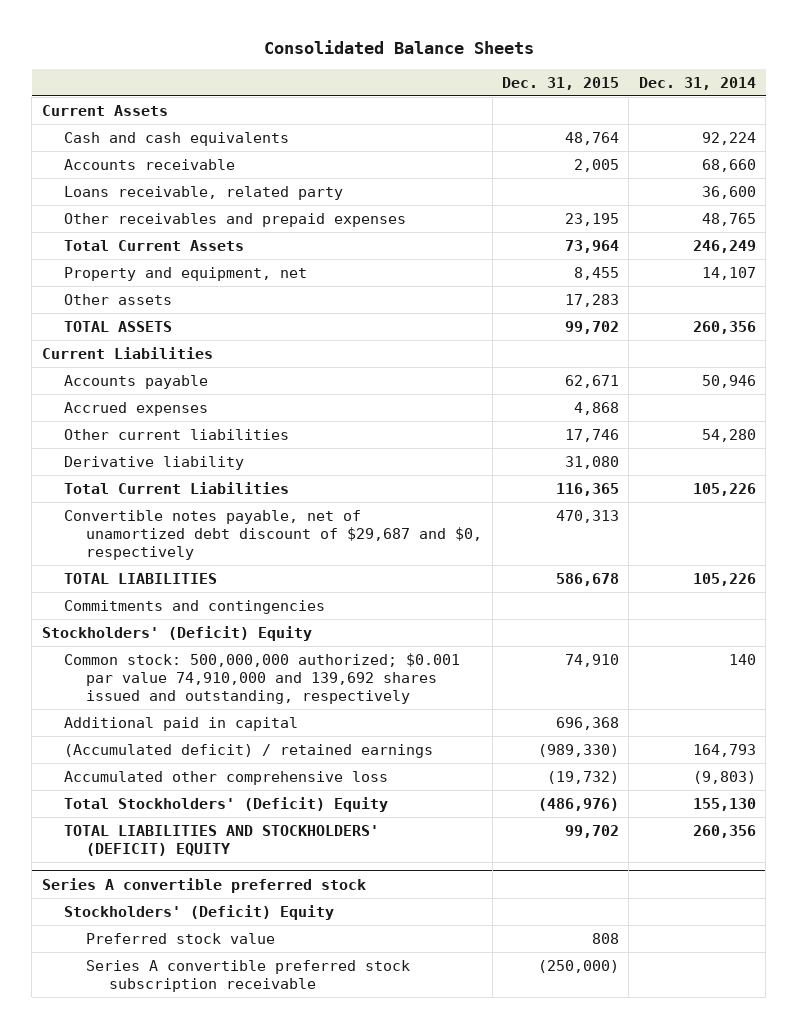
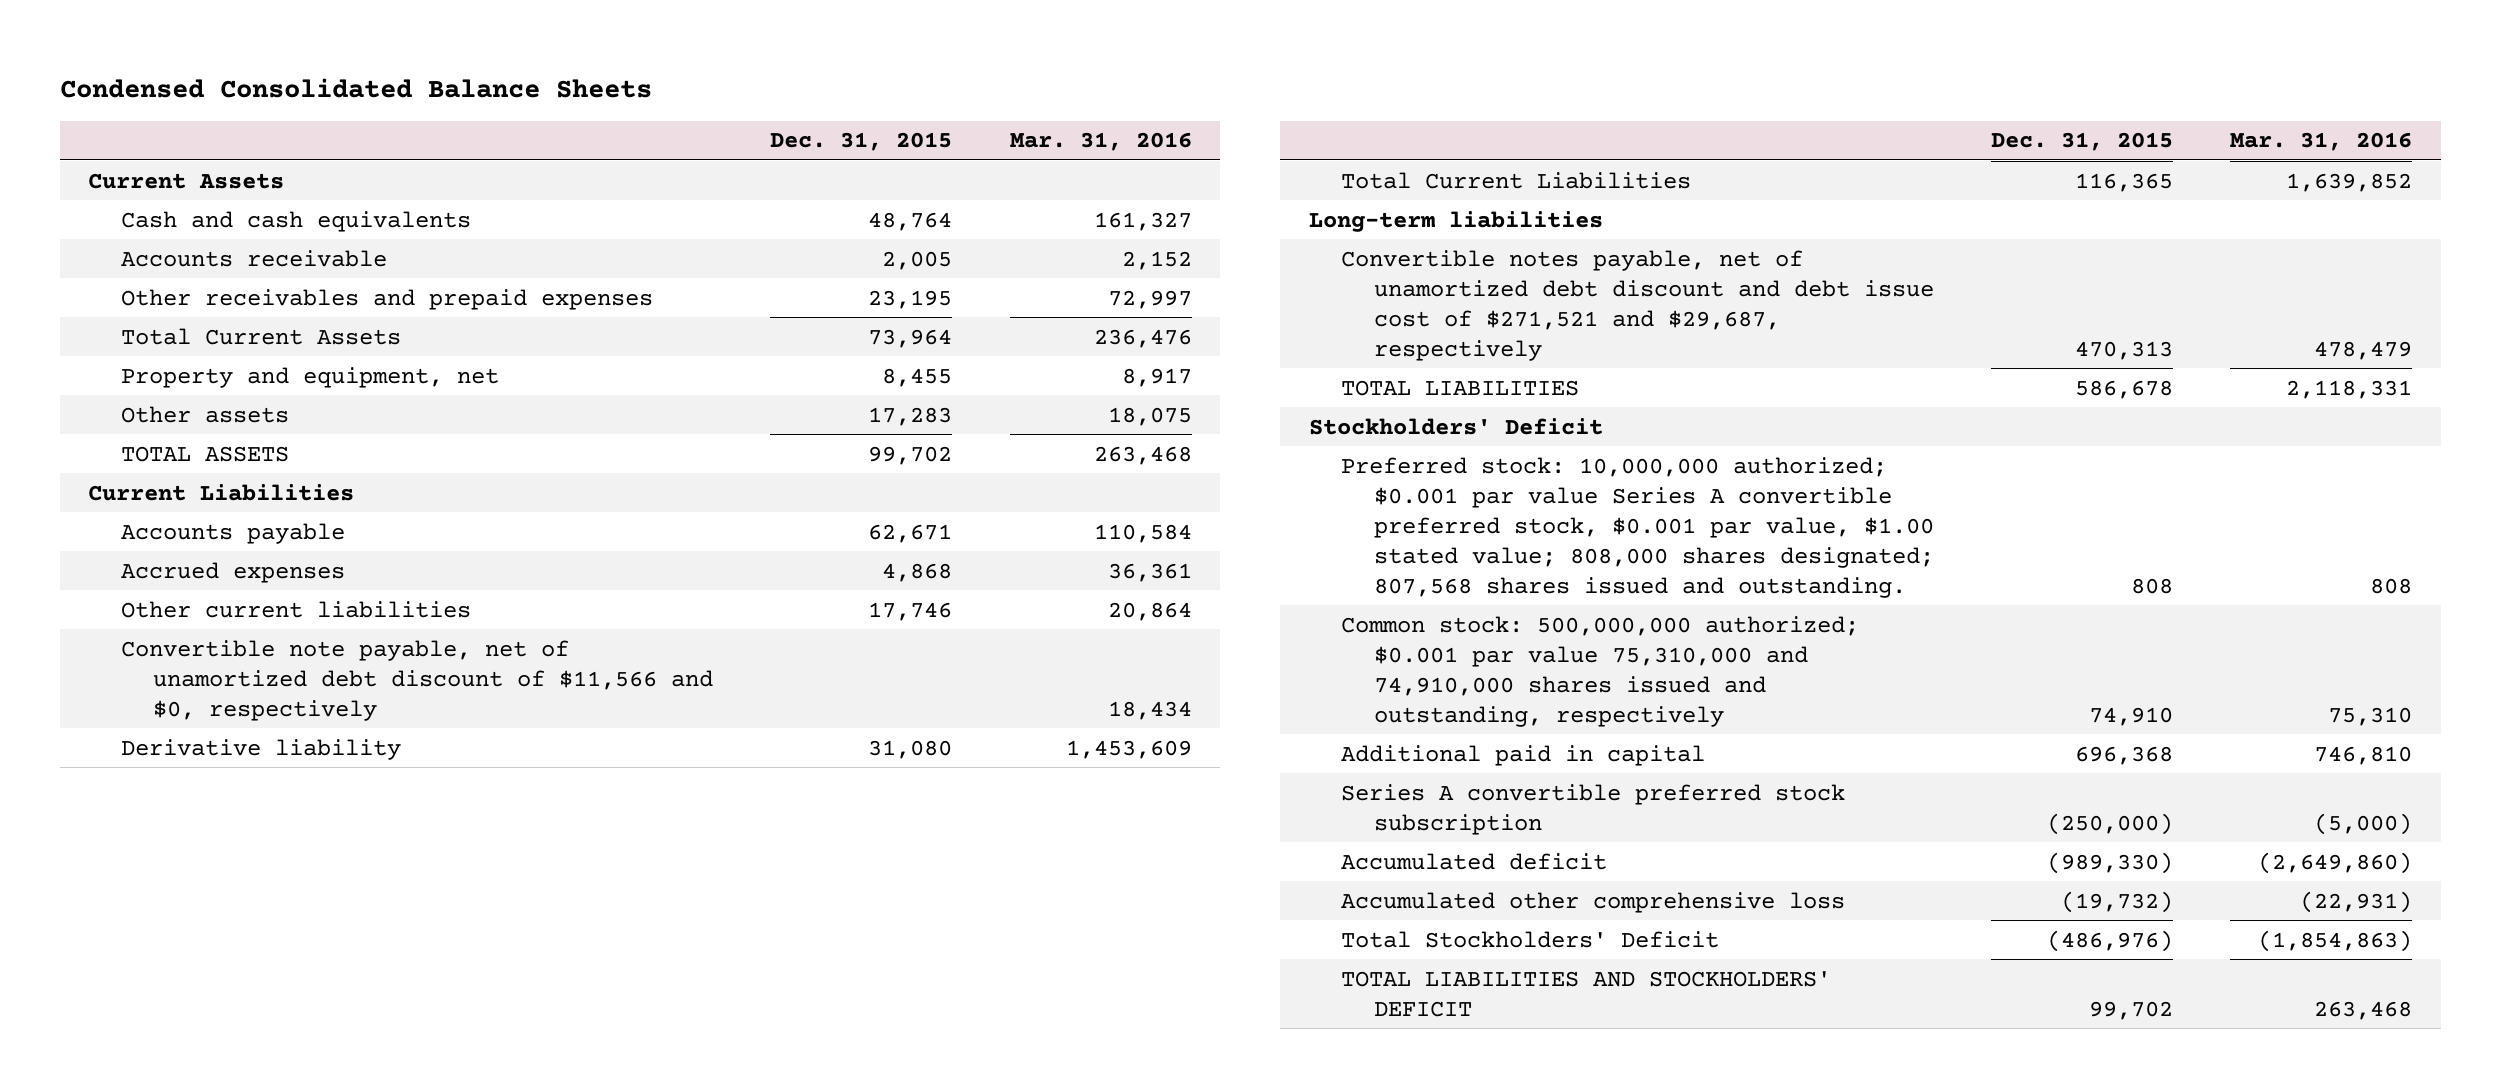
- Consolidated Balance Sheets
+ Condensed Consolidated Balance Sheets
- | Dec. 31, 2015 | Dec. 31, 2014
+ | Dec. 31, 2015 | Mar. 31, 2016
- Loans receivable, related party | | 36,600
+ Convertible note payable, net of unamortized debt discount of $11,566 and $0, respectively | | 18,434
- Convertible notes payable, net of unamortized debt discount of $29,687 and $0, respectively | 470,313 |
+ Long-term liabilities
+ Convertible notes payable, net of unamortized debt discount and debt issue cost of $271,521 and $29,687, respectively | 470,313 | 478,479
- Commitments and contingencies
- Stockholders' (Deficit) Equity
- Common stock: 500,000,000 authorized; $0.001 par value 74,910,000 and 139,692 shares issued and outstanding, respectively | 74,910 | 140
+ Stockholders' Deficit
+ Preferred stock: 10,000,000 authorized; $0.001 par value Series A convertible preferred stock, $0.001 par value, $1.00 stated value; 808,000 shares designated; 807,568 shares issued and outstanding. | 808 | 808
+ Common stock: 500,000,000 authorized; $0.001 par value 75,310,000 and 74,910,000 shares issued and outstanding, respectively | 74,910 | 75,310
- (Accumulated deficit) / retained earnings | (989,330) | 164,793
+ Series A convertible preferred stock subscription | (250,000) | (5,000)
+ Accumulated deficit | (989,330) | (2,649,860)
- Total Stockholders' (Deficit) Equity | (486,976) | 155,130
- TOTAL LIABILITIES AND STOCKHOLDERS' (DEFICIT) EQUITY | 99,702 | 260,356
- Series A convertible preferred stock
- Stockholders' (Deficit) Equity
- Preferred stock value | 808 |
- Series A convertible preferred stock subscription receivable | (250,000) |
+ Total Stockholders' Deficit | (486,976) | (1,854,863)
+ TOTAL LIABILITIES AND STOCKHOLDERS' DEFICIT | 99,702 | 263,468

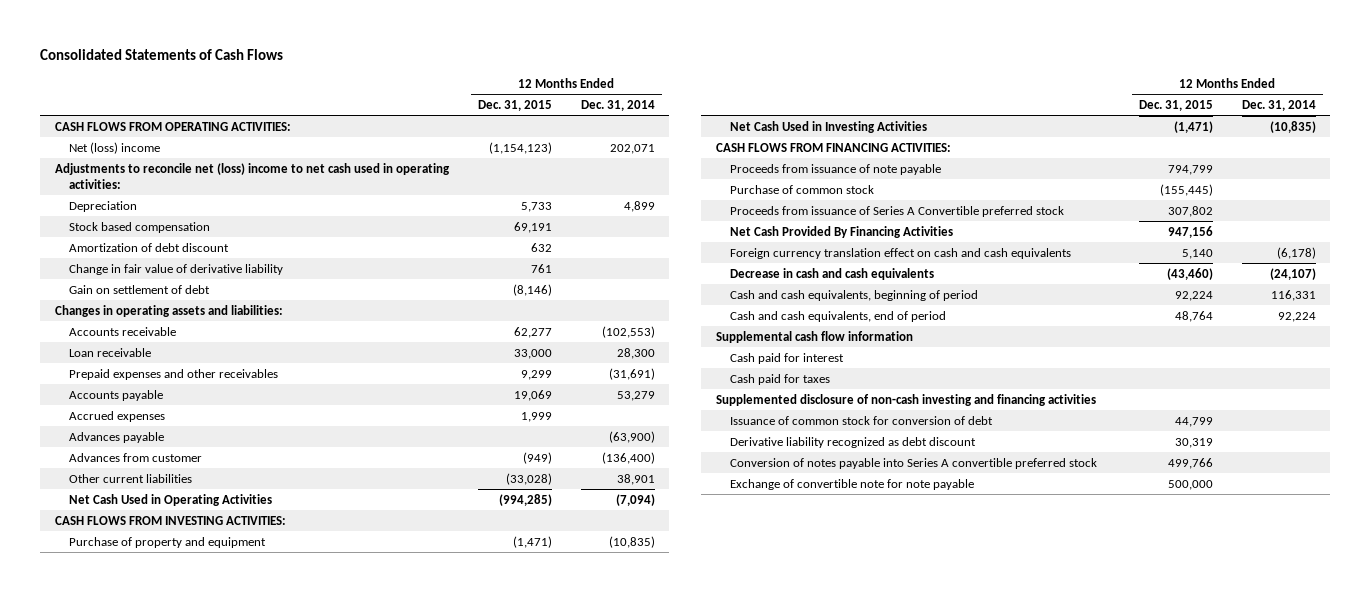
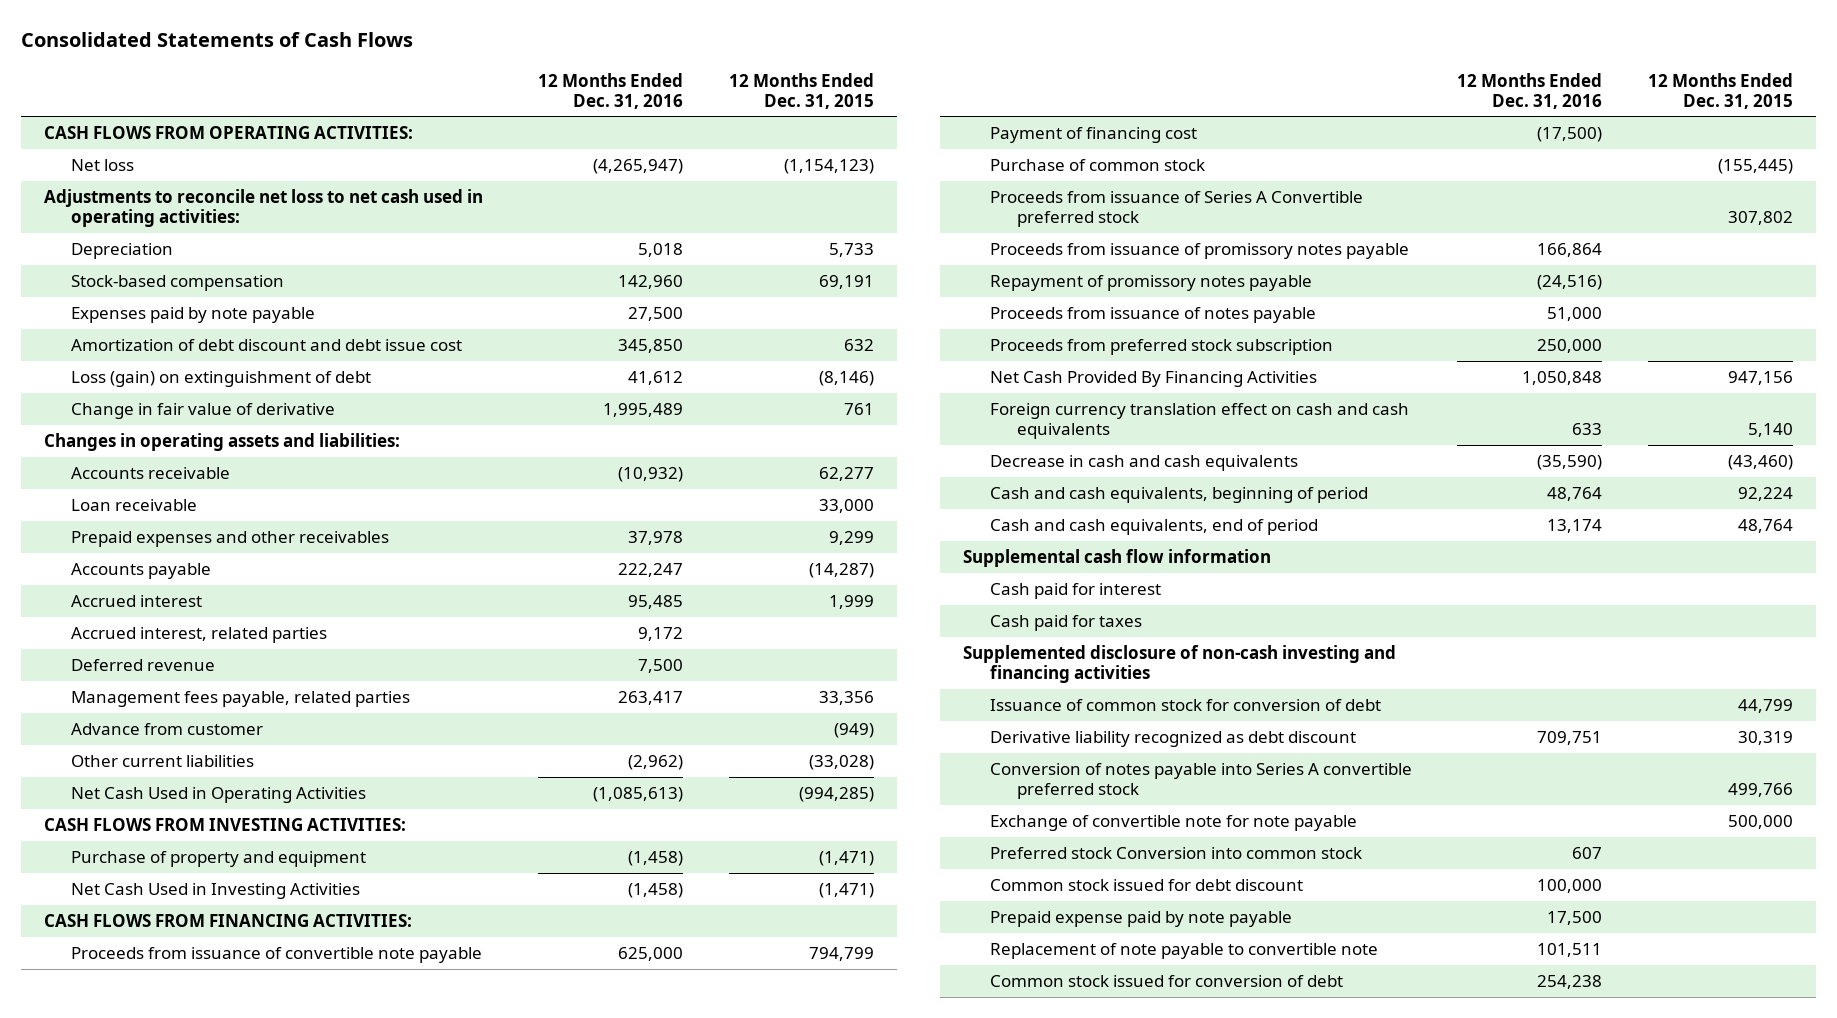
- | 12 Months Ended Dec. 31, 2015 | 12 Months Ended Dec. 31, 2014
+ | 12 Months Ended Dec. 31, 2016 | 12 Months Ended Dec. 31, 2015
- Net (loss) income | (1,154,123) | 202,071
- Adjustments to reconcile net (loss) income to net cash used in operating activities:
+ Net loss | (4,265,947) | (1,154,123)
+ Adjustments to reconcile net loss to net cash used in operating activities:
- Stock based compensation | 69,191 |
- Amortization of debt discount | 632 |
- Change in fair value of derivative liability | 761 |
- Gain on settlement of debt | (8,146) |
+ Stock-based compensation | 142,960 | 69,191
+ Expenses paid by note payable | 27,500 |
+ Amortization of debt discount and debt issue cost | 345,850 | 632
+ Loss (gain) on extinguishment of debt | 41,612 | (8,146)
+ Change in fair value of derivative | 1,995,489 | 761
- Accounts payable | 19,069 | 53,279
- Accrued expenses | 1,999 |
- Advances payable | | (63,900)
- Advances from customer | (949) | (136,400)
+ Accounts payable | 222,247 | (14,287)
+ Accrued interest | 95,485 | 1,999
+ Accrued interest, related parties | 9,172 |
+ Deferred revenue | 7,500 |
+ Management fees payable, related parties | 263,417 | 33,356
+ Advance from customer | | (949)
- Proceeds from issuance of note payable | 794,799 |
+ Proceeds from issuance of convertible note payable | 625,000 | 794,799
+ Payment of financing cost | (17,500) |
+ Proceeds from issuance of promissory notes payable | 166,864 |
+ Repayment of promissory notes payable | (24,516) |
+ Proceeds from issuance of notes payable | 51,000 |
+ Proceeds from preferred stock subscription | 250,000 |
+ Preferred stock Conversion into common stock | 607 |
+ Common stock issued for debt discount | 100,000 |
+ Prepaid expense paid by note payable | 17,500 |
+ Replacement of note payable to convertible note | 101,511 |
+ Common stock issued for conversion of debt | 254,238 |

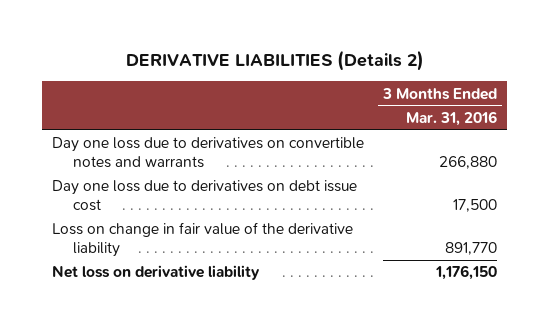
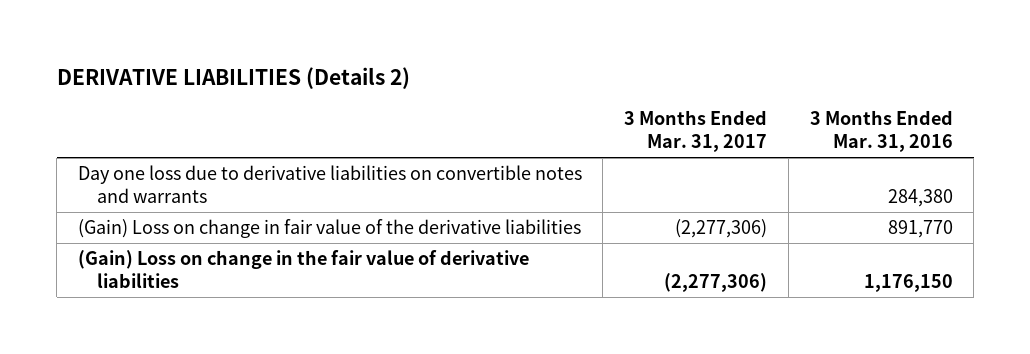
- | 3 Months Ended Mar. 31, 2016
+ | 3 Months Ended Mar. 31, 2017 | 3 Months Ended Mar. 31, 2016
- Day one loss due to derivatives on convertible notes and warrants | 266,880
- Day one loss due to derivatives on debt issue cost | 17,500
- Loss on change in fair value of the derivative liability | 891,770
- Net loss on derivative liability | 1,176,150
+ Day one loss due to derivative liabilities on convertible notes and warrants | | 284,380
+ (Gain) Loss on change in fair value of the derivative liabilities | (2,277,306) | 891,770
+ (Gain) Loss on change in the fair value of derivative liabilities | (2,277,306) | 1,176,150

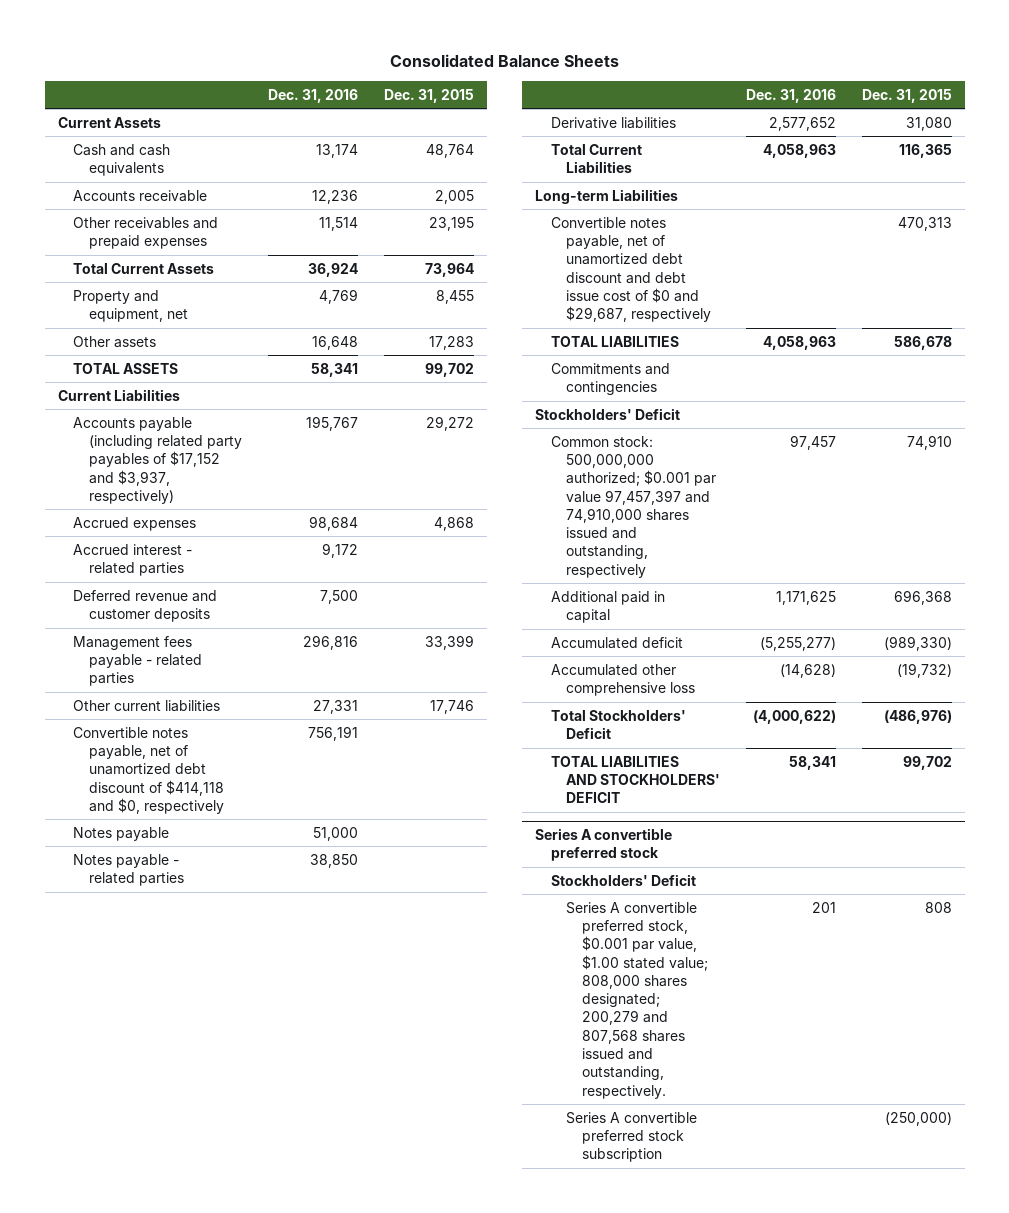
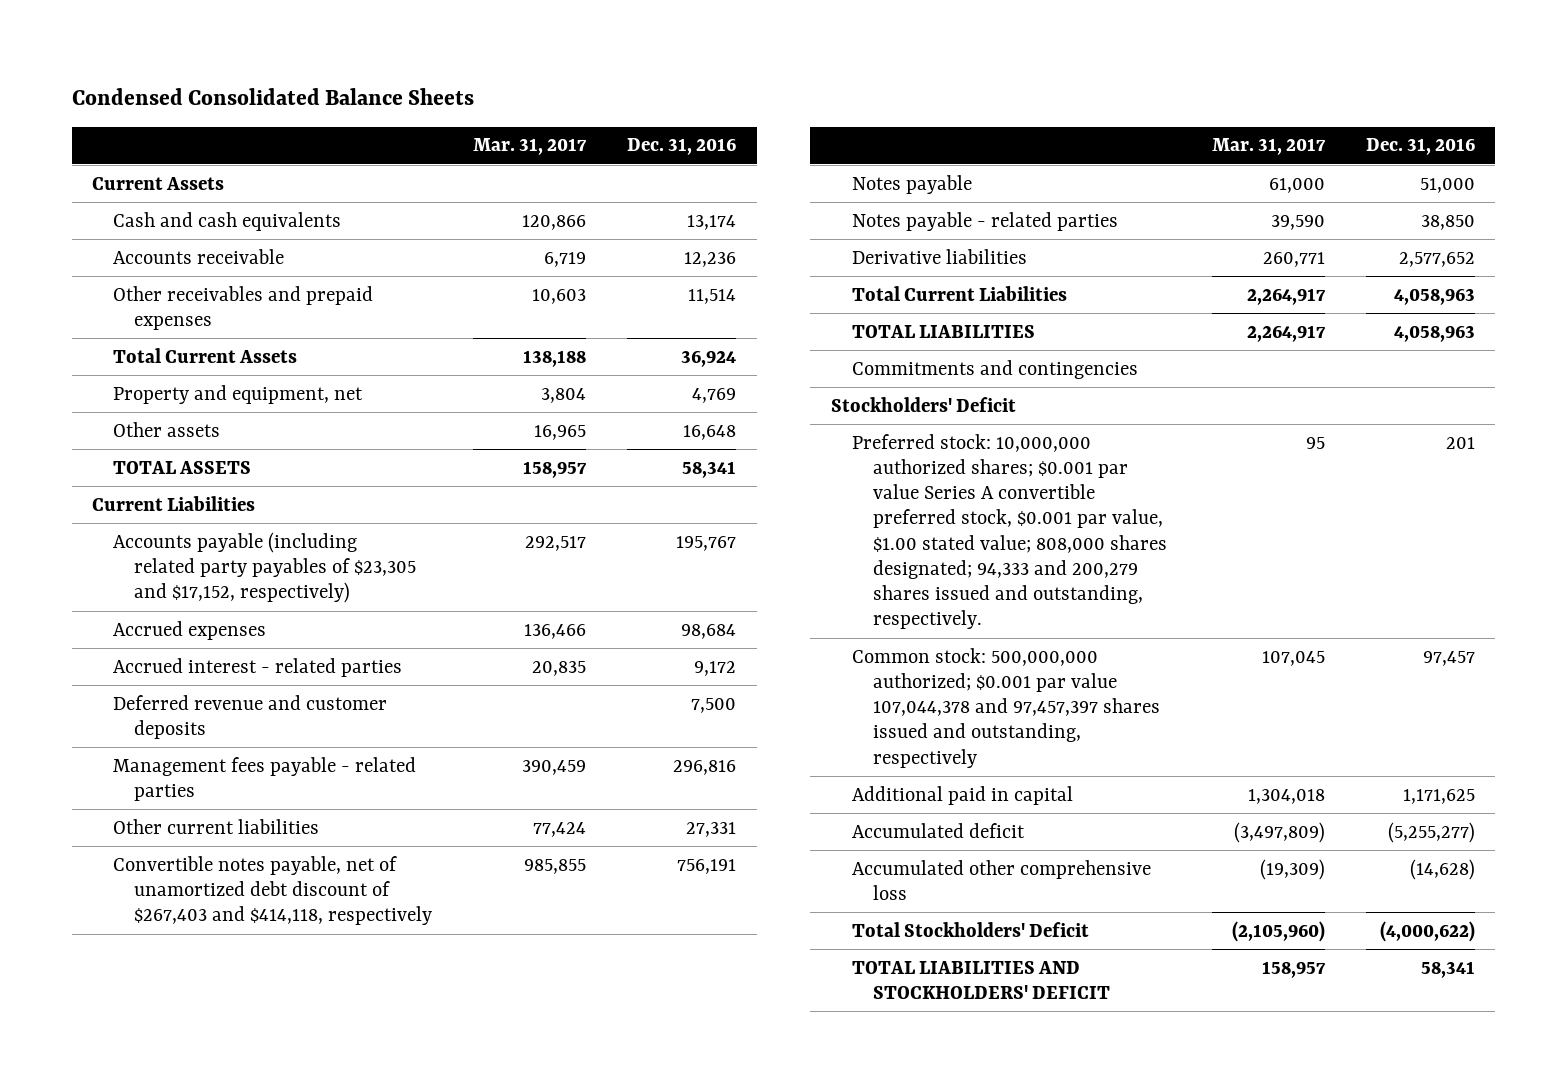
- Consolidated Balance Sheets
+ Condensed Consolidated Balance Sheets
- | Dec. 31, 2016 | Dec. 31, 2015
+ | Mar. 31, 2017 | Dec. 31, 2016
- Accounts payable (including related party payables of $17,152 and $3,937, respectively) | 195,767 | 29,272
+ Accounts payable (including related party payables of $23,305 and $17,152, respectively) | 292,517 | 195,767
- Convertible notes payable, net of unamortized debt discount of $414,118 and $0, respectively | 756,191 |
+ Convertible notes payable, net of unamortized debt discount of $267,403 and $414,118, respectively | 985,855 | 756,191
- Long-term Liabilities
- Convertible notes payable, net of unamortized debt discount and debt issue cost of $0 and $29,687, respectively | | 470,313
- Common stock: 500,000,000 authorized; $0.001 par value 97,457,397 and 74,910,000 shares issued and outstanding, respectively | 97,457 | 74,910
+ Preferred stock: 10,000,000 authorized shares; $0.001 par value Series A convertible preferred stock, $0.001 par value, $1.00 stated value; 808,000 shares designated; 94,333 and 200,279 shares issued and outstanding, respectively. | 95 | 201
+ Common stock: 500,000,000 authorized; $0.001 par value 107,044,378 and 97,457,397 shares issued and outstanding, respectively | 107,045 | 97,457
- Series A convertible preferred stock
- Stockholders' Deficit
- Series A convertible preferred stock, $0.001 par value, $1.00 stated value; 808,000 shares designated; 200,279 and 807,568 shares issued and outstanding, respectively. | 201 | 808
- Series A convertible preferred stock subscription | | (250,000)

